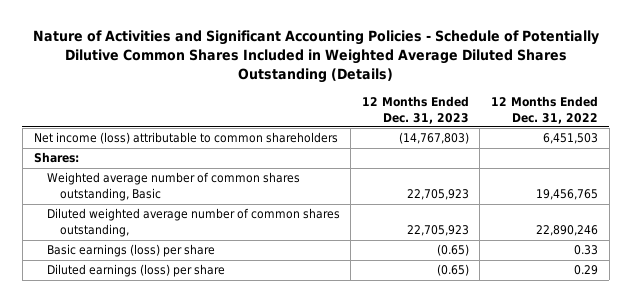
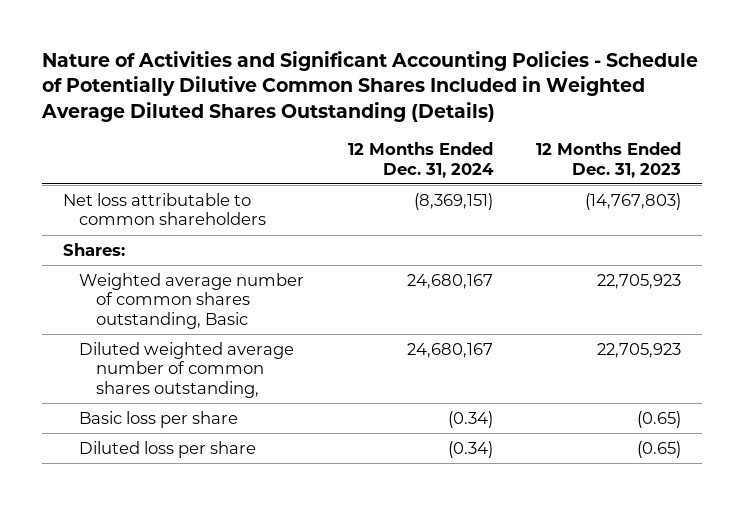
- | 12 Months Ended Dec. 31, 2023 | 12 Months Ended Dec. 31, 2022
+ | 12 Months Ended Dec. 31, 2024 | 12 Months Ended Dec. 31, 2023
- Net income (loss) attributable to common shareholders | (14,767,803) | 6,451,503
+ Net loss attributable to common shareholders | (8,369,151) | (14,767,803)
- Basic earnings (loss) per share | (0.65) | 0.33
- Diluted earnings (loss) per share | (0.65) | 0.29
+ Basic loss per share | (0.34) | (0.65)
+ Diluted loss per share | (0.34) | (0.65)

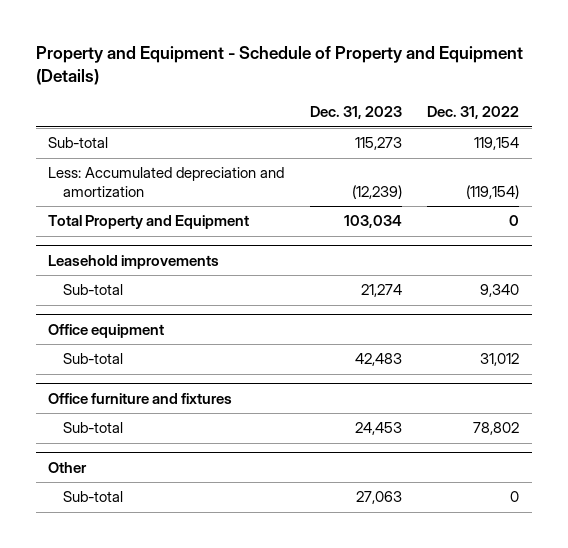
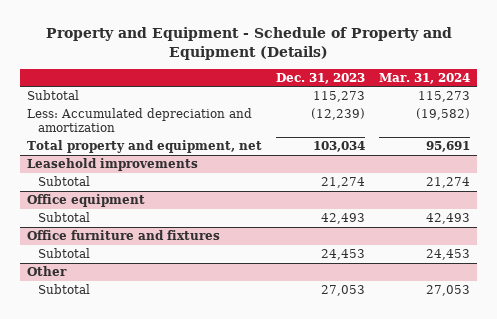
- | Dec. 31, 2023 | Dec. 31, 2022
+ | Dec. 31, 2023 | Mar. 31, 2024
- Sub-total | 115,273 | 119,154
+ Subtotal | 115,273 | 115,273
- Total Property and Equipment | 103,034 | 0
+ Total property and equipment, net | 103,034 | 95,691
@ Leasehold improvements
- Sub-total | 21,274 | 9,340
+ Subtotal | 21,274 | 21,274
@ Office equipment
- Sub-total | 42,483 | 31,012
+ Subtotal | 42,493 | 42,493
@ Office furniture and fixtures
- Sub-total | 24,453 | 78,802
+ Subtotal | 24,453 | 24,453
@ Other
- Sub-total | 27,063 | 0
+ Subtotal | 27,053 | 27,053

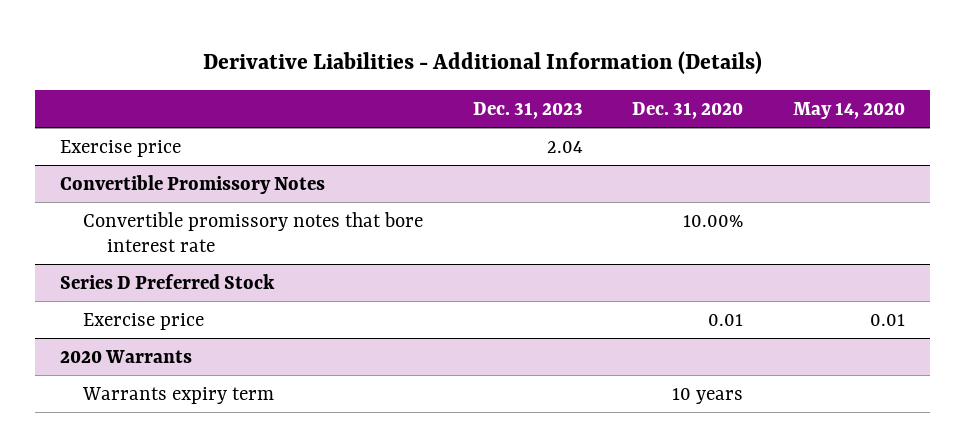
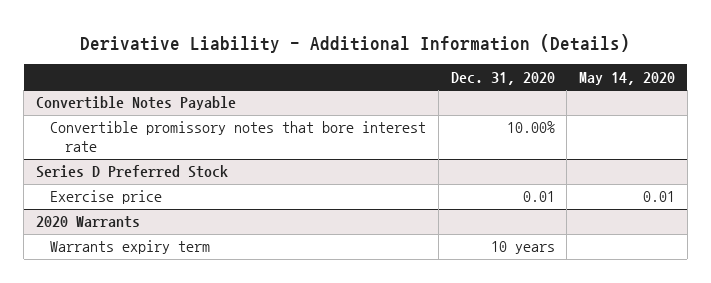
- Derivative Liabilities - Additional Information (Details)
+ Derivative Liability - Additional Information (Details)
- | Dec. 31, 2023 | Dec. 31, 2020 | May 14, 2020
+ | Dec. 31, 2020 | May 14, 2020
- Exercise price | 2.04 | |
- Convertible Promissory Notes
+ Convertible Notes Payable

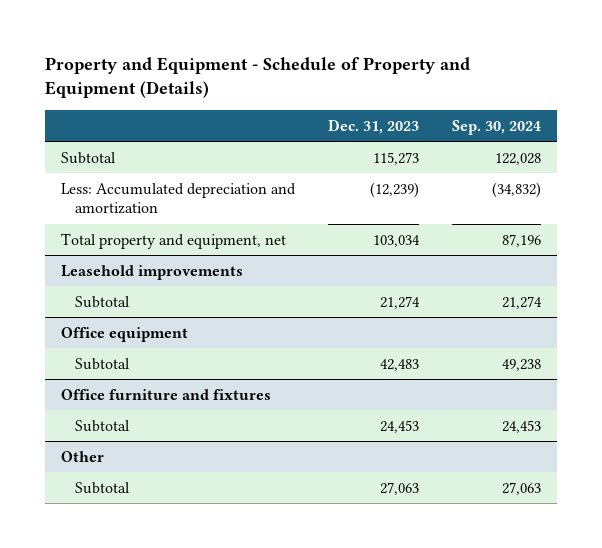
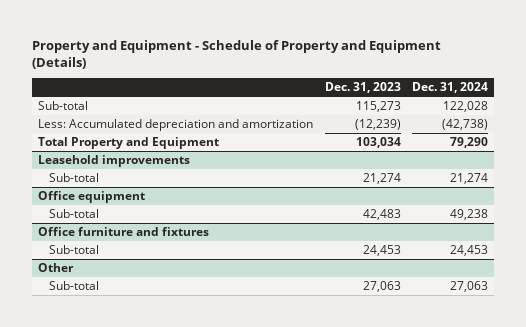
- | Dec. 31, 2023 | Sep. 30, 2024
+ | Dec. 31, 2023 | Dec. 31, 2024
- Subtotal | 115,273 | 122,028
+ Sub-total | 115,273 | 122,028
- Total property and equipment, net | 103,034 | 87,196
+ Total Property and Equipment | 103,034 | 79,290
@ Leasehold improvements
- Subtotal | 21,274 | 21,274
+ Sub-total | 21,274 | 21,274
@ Office equipment
- Subtotal | 42,483 | 49,238
+ Sub-total | 42,483 | 49,238
@ Office furniture and fixtures
- Subtotal | 24,453 | 24,453
+ Sub-total | 24,453 | 24,453
@ Other
- Subtotal | 27,063 | 27,063
+ Sub-total | 27,063 | 27,063

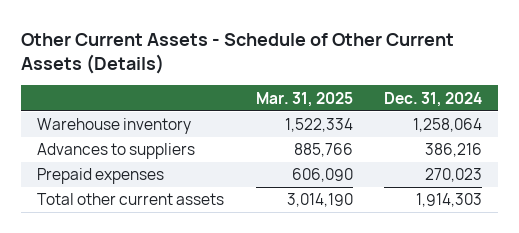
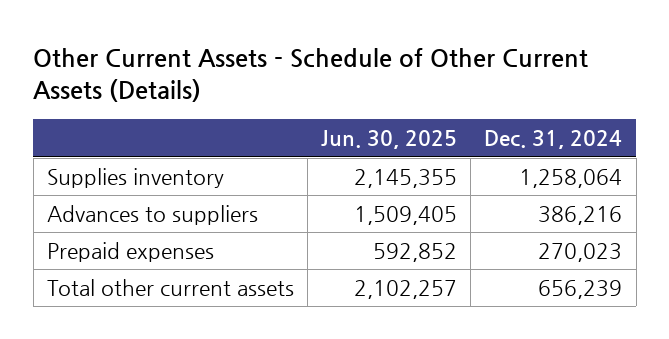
- | Mar. 31, 2025 | Dec. 31, 2024
+ | Jun. 30, 2025 | Dec. 31, 2024
- Warehouse inventory | 1,522,334 | 1,258,064
+ Supplies inventory | 2,145,355 | 1,258,064
- Total other current assets | 3,014,190 | 1,914,303
+ Total other current assets | 2,102,257 | 656,239

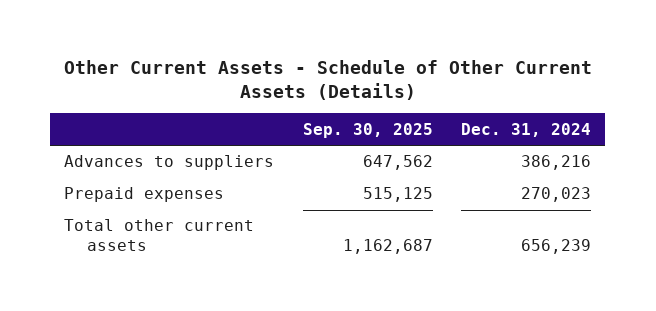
- | Jun. 30, 2025 | Dec. 31, 2024
+ | Sep. 30, 2025 | Dec. 31, 2024
- Supplies inventory | 2,145,355 | 1,258,064

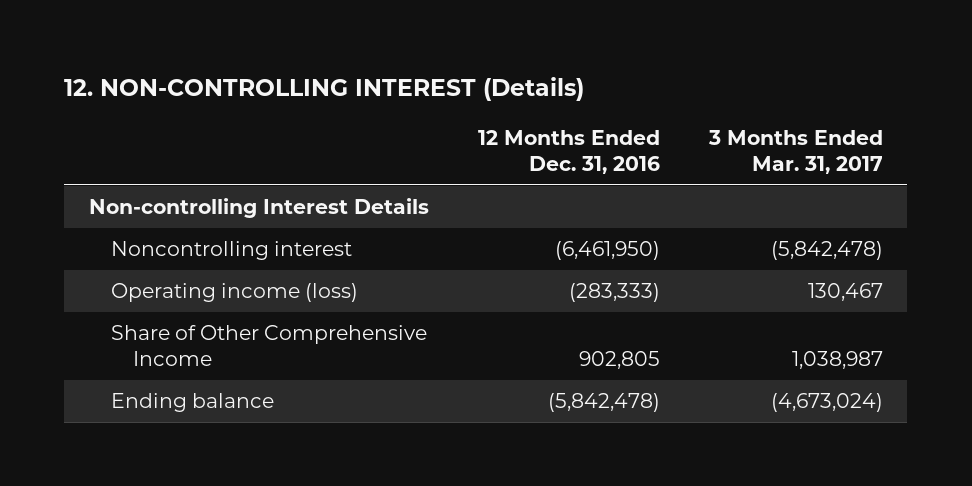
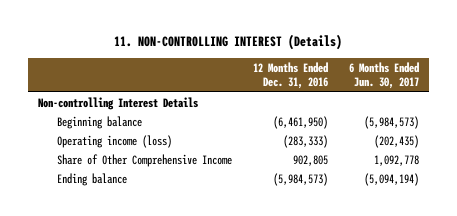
- 12. NON-CONTROLLING INTEREST (Details)
+ 11. NON-CONTROLLING INTEREST (Details)
- | 12 Months Ended Dec. 31, 2016 | 3 Months Ended Mar. 31, 2017
+ | 12 Months Ended Dec. 31, 2016 | 6 Months Ended Jun. 30, 2017
- Noncontrolling interest | (6,461,950) | (5,842,478)
+ Beginning balance | (6,461,950) | (5,984,573)
- Ending balance | (5,842,478) | (4,673,024)
+ Ending balance | (5,984,573) | (5,094,194)

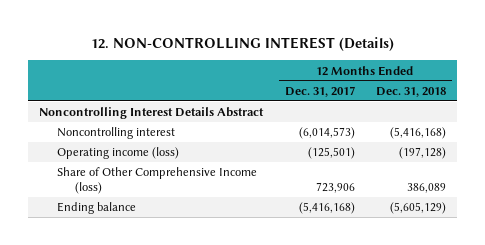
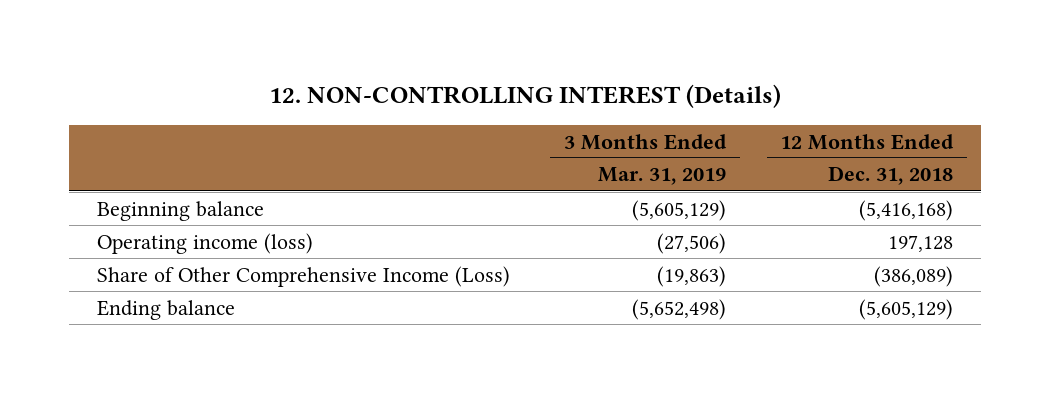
- | 12 Months Ended Dec. 31, 2017 | 12 Months Ended Dec. 31, 2018
+ | 3 Months Ended Mar. 31, 2019 | 12 Months Ended Dec. 31, 2018
- Noncontrolling Interest Details Abstract
- Noncontrolling interest | (6,014,573) | (5,416,168)
- Operating income (loss) | (125,501) | (197,128)
- Share of Other Comprehensive Income (loss) | 723,906 | 386,089
+ Beginning balance | (5,605,129) | (5,416,168)
+ Operating income (loss) | (27,506) | 197,128
+ Share of Other Comprehensive Income (Loss) | (19,863) | (386,089)

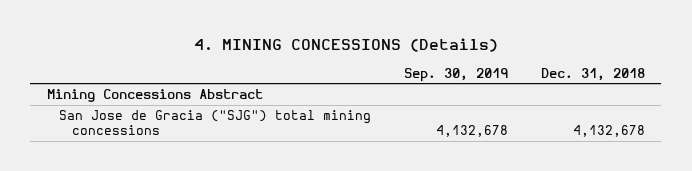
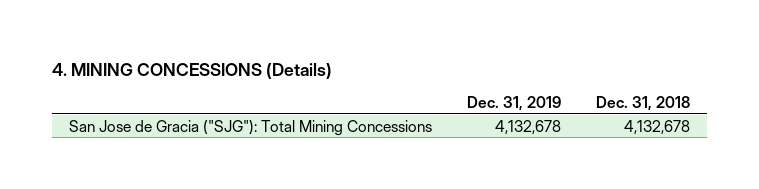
- | Sep. 30, 2019 | Dec. 31, 2018
+ | Dec. 31, 2019 | Dec. 31, 2018
- Mining Concessions Abstract
- San Jose de Gracia ("SJG") total mining concessions | 4,132,678 | 4,132,678
+ San Jose de Gracia ("SJG"): Total Mining Concessions | 4,132,678 | 4,132,678

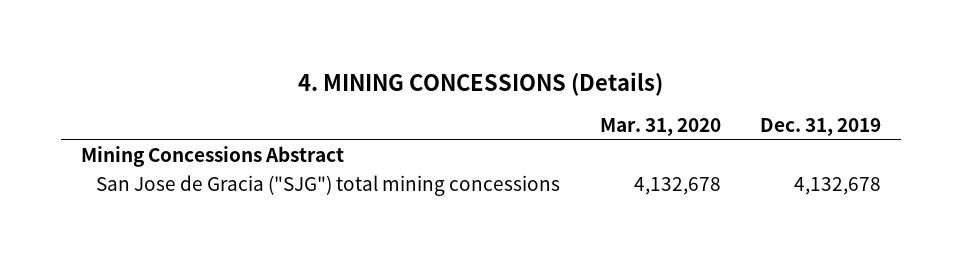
- | Dec. 31, 2019 | Dec. 31, 2018
+ | Mar. 31, 2020 | Dec. 31, 2019
- San Jose de Gracia ("SJG"): Total Mining Concessions | 4,132,678 | 4,132,678
+ Mining Concessions Abstract
+ San Jose de Gracia ("SJG") total mining concessions | 4,132,678 | 4,132,678

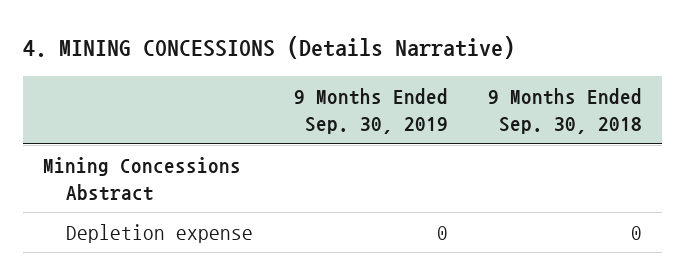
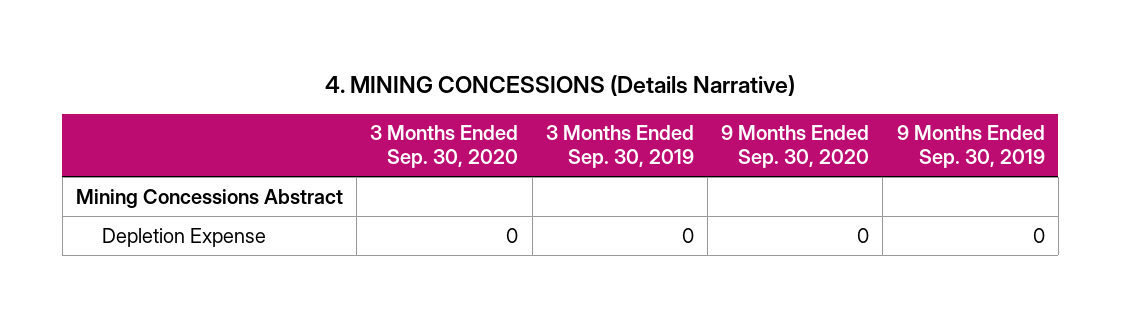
- | 9 Months Ended Sep. 30, 2019 | 9 Months Ended Sep. 30, 2018
+ | 3 Months Ended Sep. 30, 2020 | 3 Months Ended Sep. 30, 2019 | 9 Months Ended Sep. 30, 2020 | 9 Months Ended Sep. 30, 2019
- Depletion expense | 0 | 0
+ Depletion Expense | 0 | 0 | 0 | 0

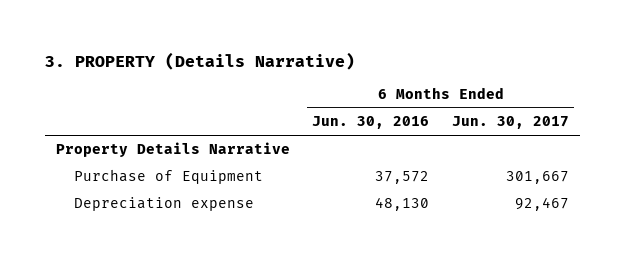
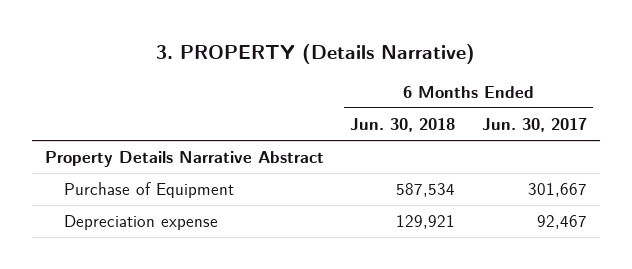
- | 6 Months Ended Jun. 30, 2016 | 6 Months Ended Jun. 30, 2017
+ | 6 Months Ended Jun. 30, 2018 | 6 Months Ended Jun. 30, 2017
- Property Details Narrative
+ Property Details Narrative Abstract

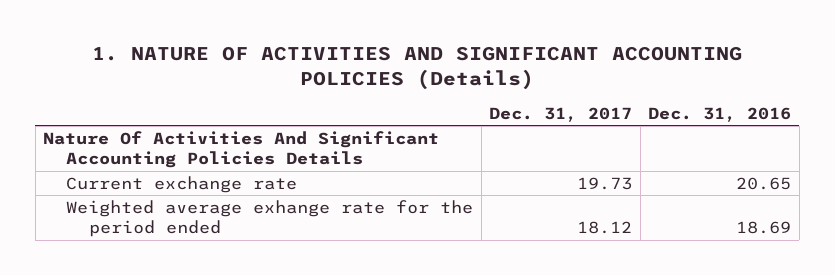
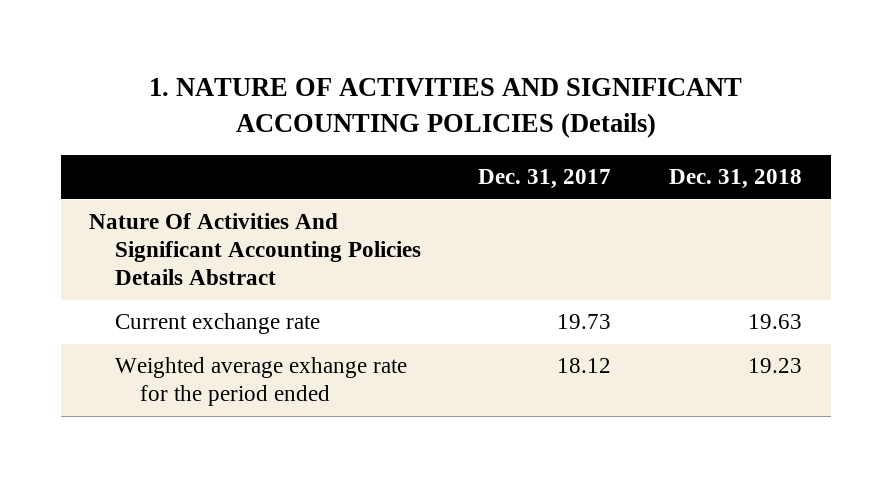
- | Dec. 31, 2017 | Dec. 31, 2016
+ | Dec. 31, 2017 | Dec. 31, 2018
- Nature Of Activities And Significant Accounting Policies Details
+ Nature Of Activities And Significant Accounting Policies Details Abstract

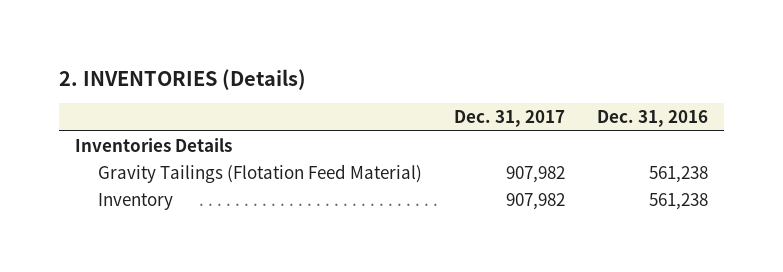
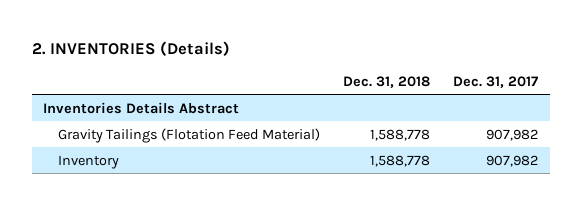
- | Dec. 31, 2017 | Dec. 31, 2016
+ | Dec. 31, 2018 | Dec. 31, 2017
- Inventories Details
+ Inventories Details Abstract

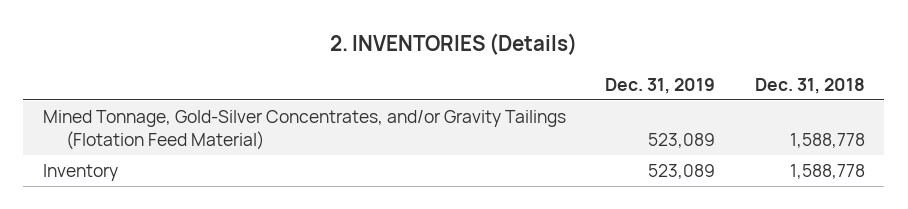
- | Dec. 31, 2018 | Dec. 31, 2017
+ | Dec. 31, 2019 | Dec. 31, 2018
- Inventories Details Abstract
- Gravity Tailings (Flotation Feed Material) | 1,588,778 | 907,982
+ Mined Tonnage, Gold-Silver Concentrates, and/or Gravity Tailings (Flotation Feed Material) | 523,089 | 1,588,778

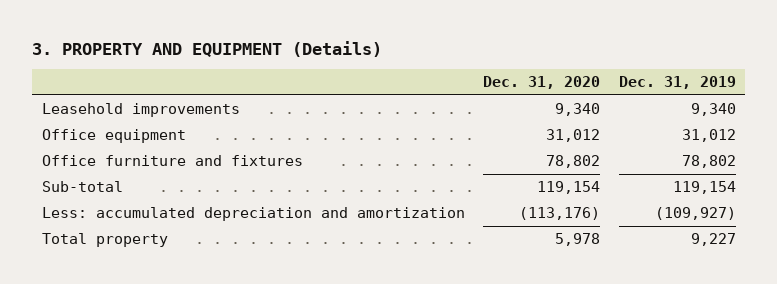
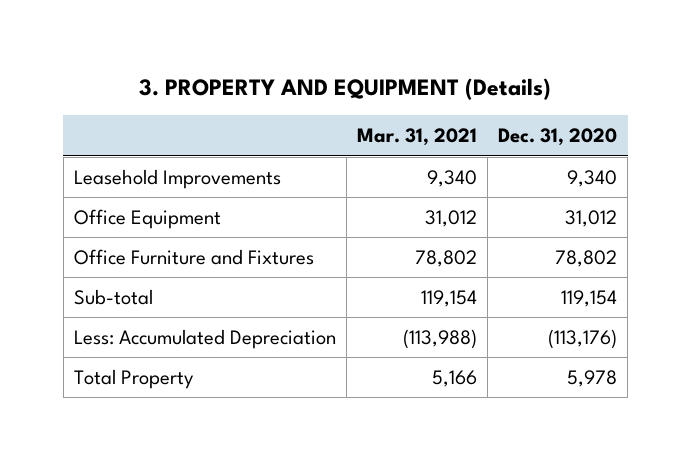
- | Dec. 31, 2020 | Dec. 31, 2019
+ | Mar. 31, 2021 | Dec. 31, 2020
- Leasehold improvements | 9,340 | 9,340
- Office equipment | 31,012 | 31,012
- Office furniture and fixtures | 78,802 | 78,802
+ Leasehold Improvements | 9,340 | 9,340
+ Office Equipment | 31,012 | 31,012
+ Office Furniture and Fixtures | 78,802 | 78,802
- Less: accumulated depreciation and amortization | (113,176) | (109,927)
- Total property | 5,978 | 9,227
+ Less: Accumulated Depreciation | (113,988) | (113,176)
+ Total Property | 5,166 | 5,978

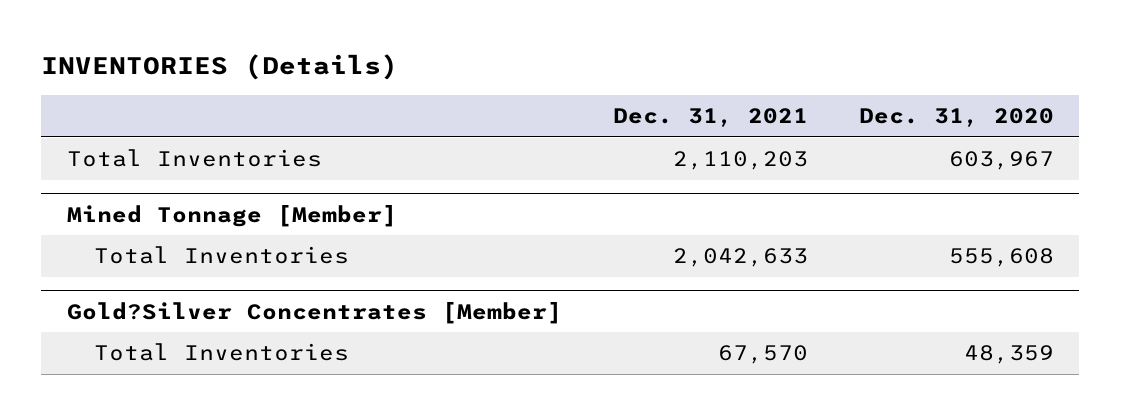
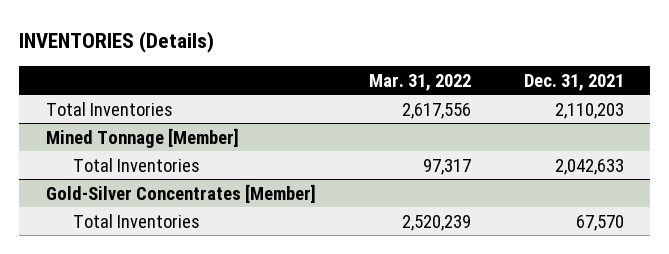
- | Dec. 31, 2021 | Dec. 31, 2020
+ | Mar. 31, 2022 | Dec. 31, 2021
- Gold?Silver Concentrates [Member]
+ Gold-Silver Concentrates [Member]

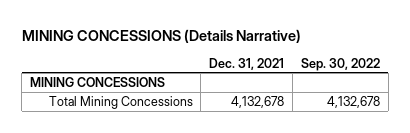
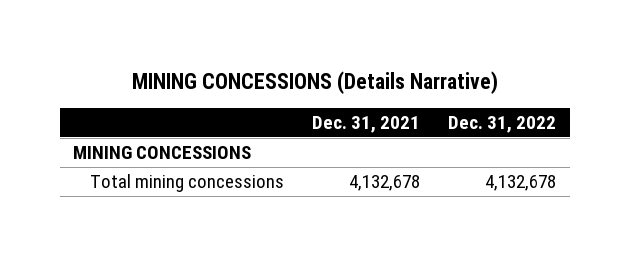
- | Dec. 31, 2021 | Sep. 30, 2022
+ | Dec. 31, 2021 | Dec. 31, 2022
- Total Mining Concessions | 4,132,678 | 4,132,678
+ Total mining concessions | 4,132,678 | 4,132,678

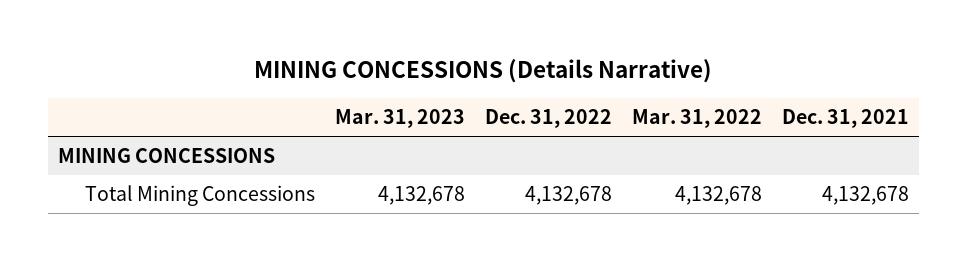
- | Dec. 31, 2021 | Dec. 31, 2022
+ | Mar. 31, 2023 | Dec. 31, 2022 | Mar. 31, 2022 | Dec. 31, 2021
- Total mining concessions | 4,132,678 | 4,132,678
+ Total Mining Concessions | 4,132,678 | 4,132,678 | 4,132,678 | 4,132,678

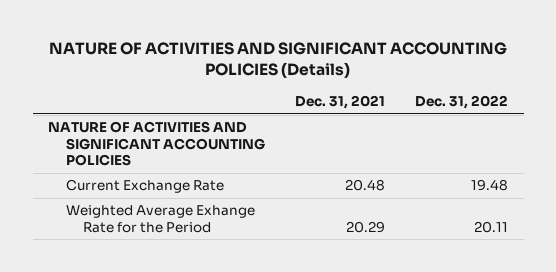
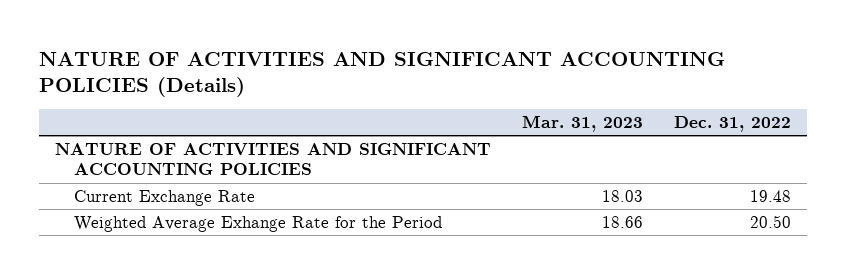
- | Dec. 31, 2021 | Dec. 31, 2022
+ | Mar. 31, 2023 | Dec. 31, 2022
- Weighted Average Exhange Rate for the Period | 20.29 | 20.11
+ Weighted Average Exhange Rate for the Period | 18.66 | 20.50

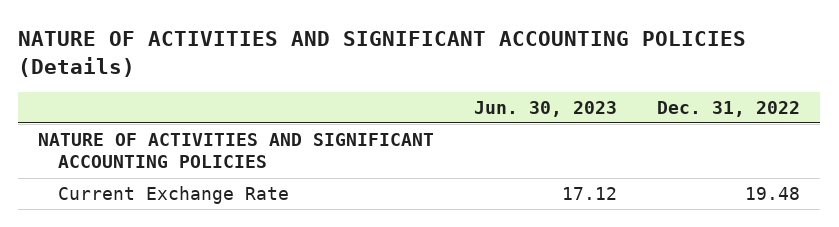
- | Mar. 31, 2023 | Dec. 31, 2022
+ | Jun. 30, 2023 | Dec. 31, 2022
- Weighted Average Exhange Rate for the Period | 18.66 | 20.50

